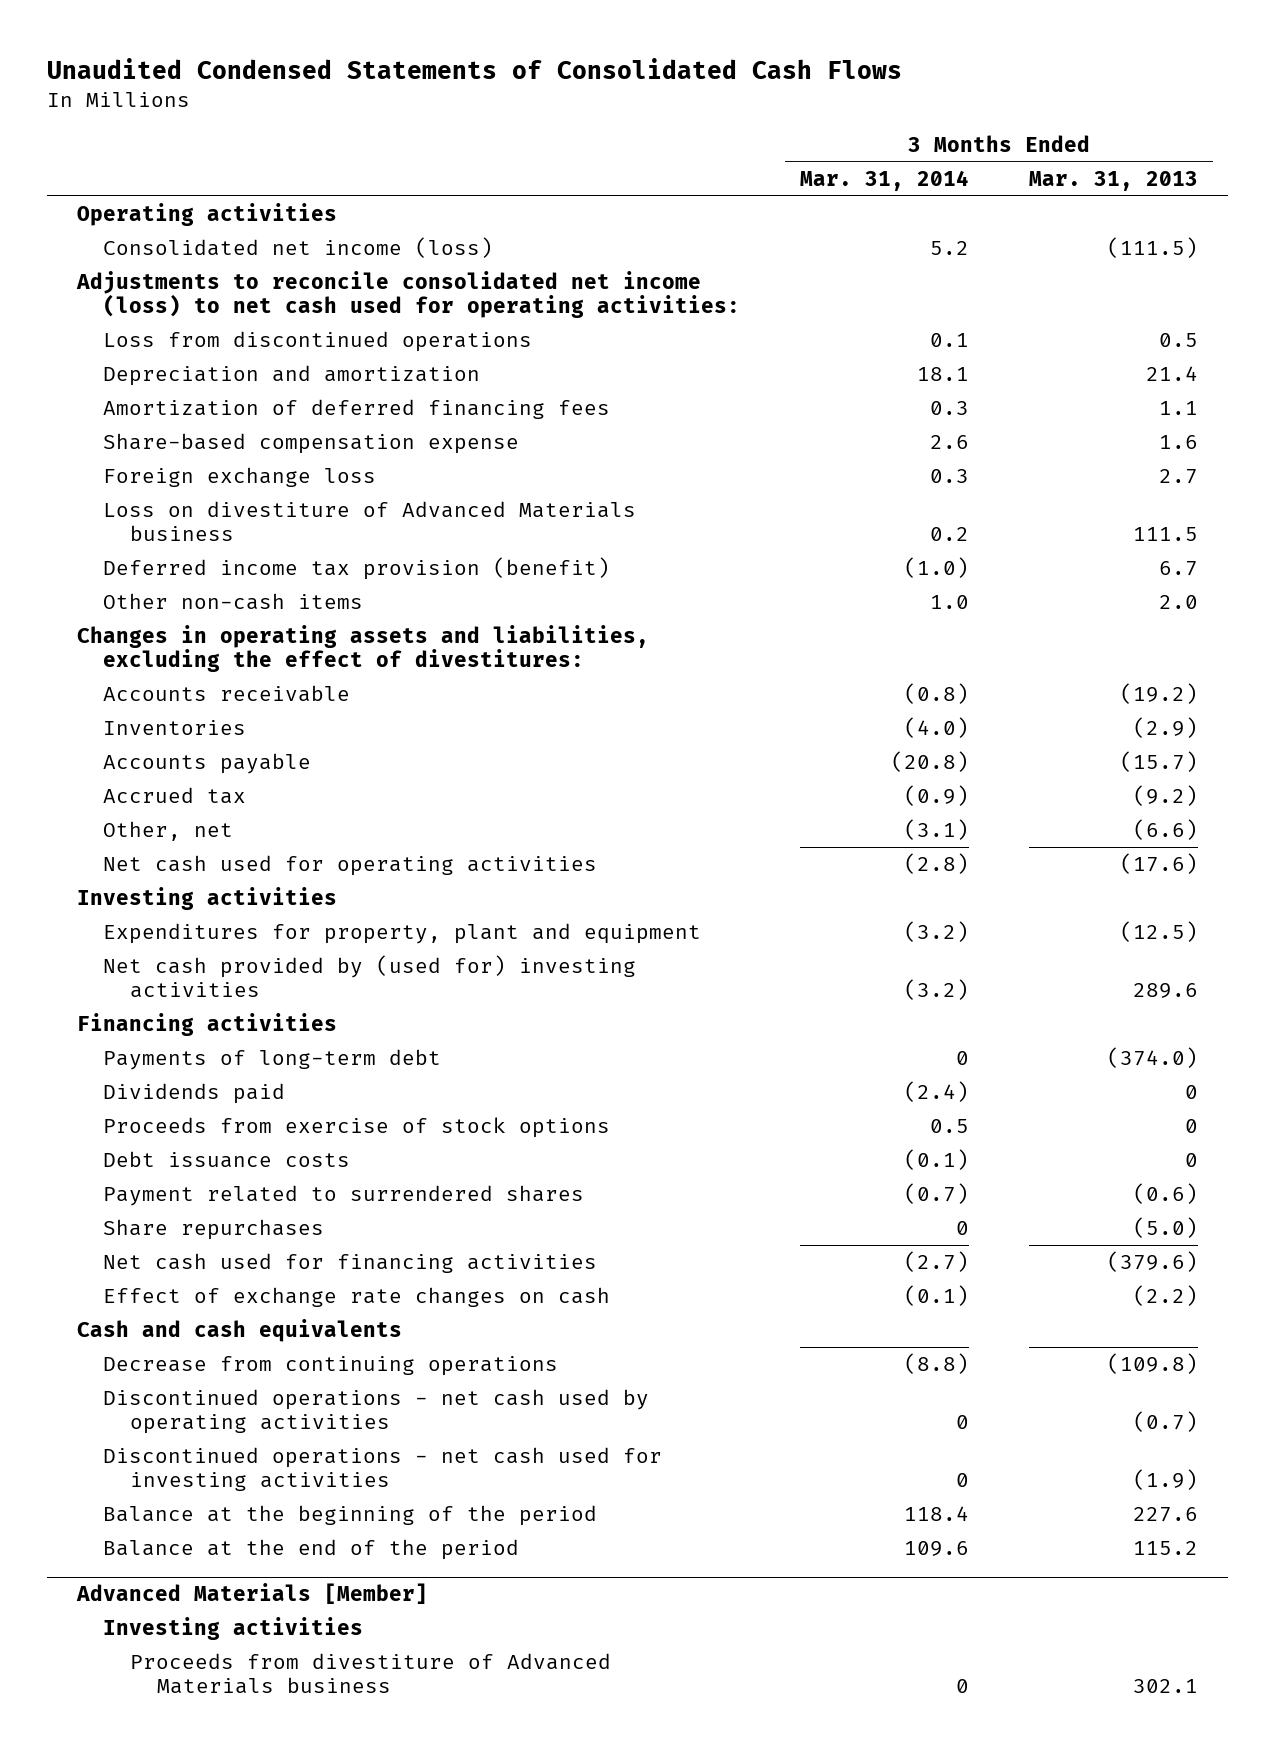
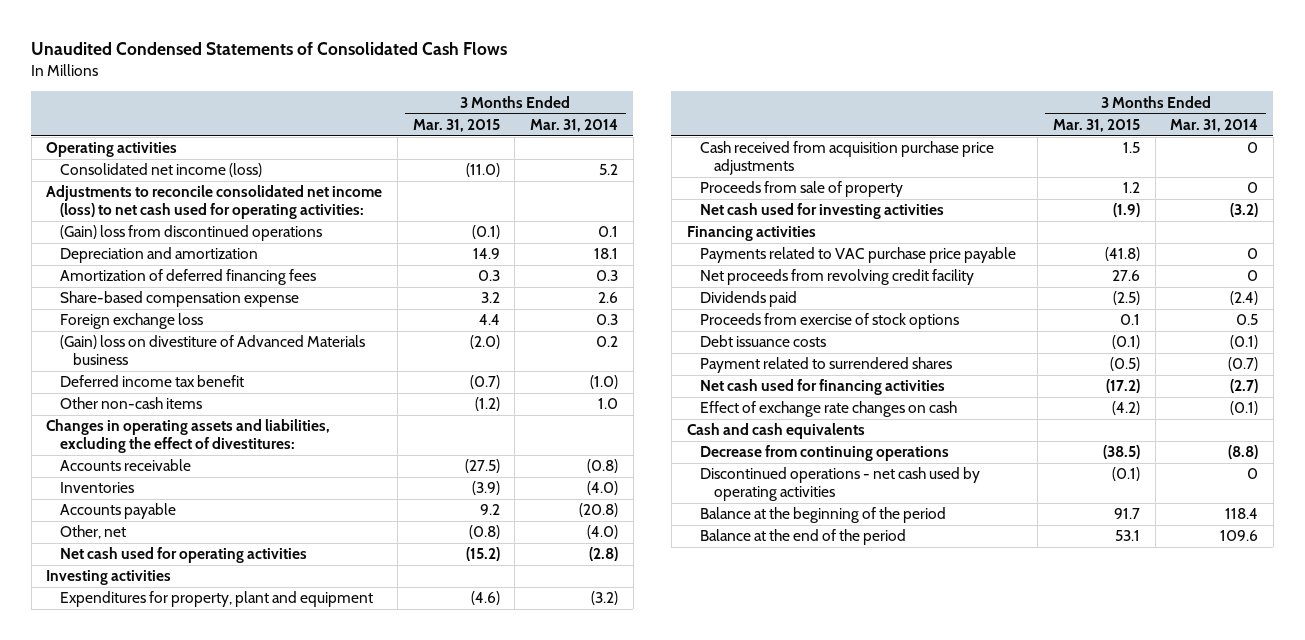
- | 3 Months Ended Mar. 31, 2014 | 3 Months Ended Mar. 31, 2013
+ | 3 Months Ended Mar. 31, 2015 | 3 Months Ended Mar. 31, 2014
- Loss from discontinued operations | 0.1 | 0.5
+ (Gain) loss from discontinued operations | (0.1) | 0.1
- Loss on divestiture of Advanced Materials business | 0.2 | 111.5
- Deferred income tax provision (benefit) | (1.0) | 6.7
+ (Gain) loss on divestiture of Advanced Materials business | (2.0) | 0.2
+ Deferred income tax benefit | (0.7) | (1.0)
- Accrued tax | (0.9) | (9.2)
- Other, net | (3.1) | (6.6)
+ Other, net | (0.8) | (4.0)
- Net cash provided by (used for) investing activities | (3.2) | 289.6
+ Cash received from acquisition purchase price adjustments | 1.5 | 0
+ Proceeds from sale of property | 1.2 | 0
+ Net cash used for investing activities | (1.9) | (3.2)
- Payments of long-term debt | 0 | (374.0)
+ Payments related to VAC purchase price payable | (41.8) | 0
+ Net proceeds from revolving credit facility | 27.6 | 0
- Share repurchases | 0 | (5.0)
- Discontinued operations - net cash used for investing activities | 0 | (1.9)
- Advanced Materials [Member]
- Investing activities
- Proceeds from divestiture of Advanced Materials business | 0 | 302.1

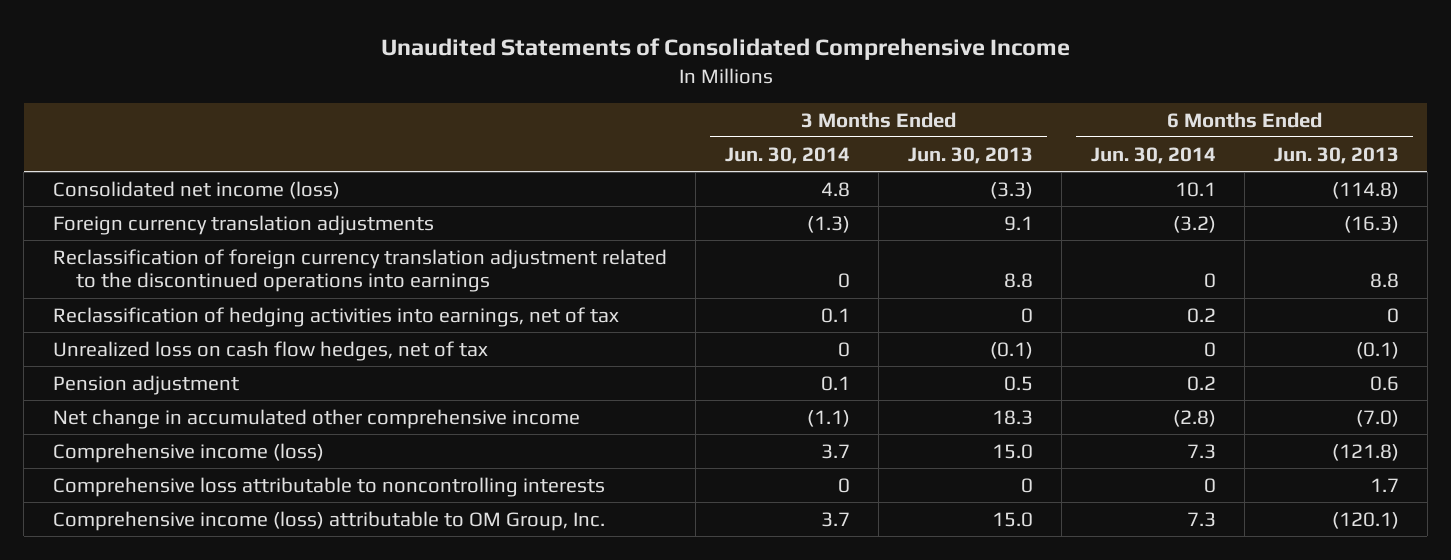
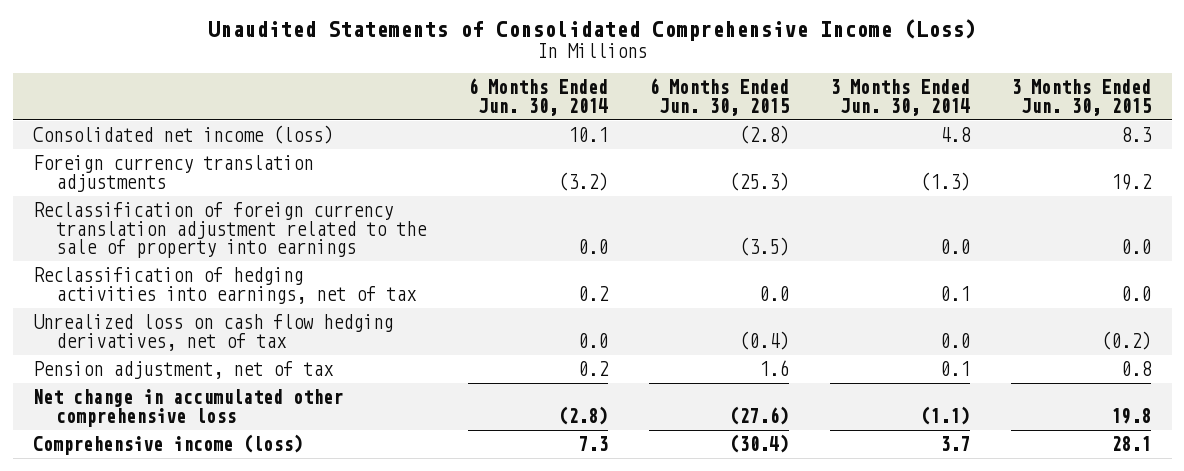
- Unaudited Statements of Consolidated Comprehensive Income
+ Unaudited Statements of Consolidated Comprehensive Income (Loss)
- | 3 Months Ended Jun. 30, 2014 | 3 Months Ended Jun. 30, 2013 | 6 Months Ended Jun. 30, 2014 | 6 Months Ended Jun. 30, 2013
+ | 6 Months Ended Jun. 30, 2014 | 6 Months Ended Jun. 30, 2015 | 3 Months Ended Jun. 30, 2014 | 3 Months Ended Jun. 30, 2015
- Reclassification of foreign currency translation adjustment related to the discontinued operations into earnings | 0 | 8.8 | 0 | 8.8
+ Reclassification of foreign currency translation adjustment related to the sale of property into earnings | 0.0 | (3.5) | 0.0 | 0.0
- Unrealized loss on cash flow hedges, net of tax | 0 | (0.1) | 0 | (0.1)
- Pension adjustment | 0.1 | 0.5 | 0.2 | 0.6
- Net change in accumulated other comprehensive income | (1.1) | 18.3 | (2.8) | (7.0)
+ Unrealized loss on cash flow hedging derivatives, net of tax | 0.0 | (0.4) | 0.0 | (0.2)
+ Pension adjustment, net of tax | 0.2 | 1.6 | 0.1 | 0.8
+ Net change in accumulated other comprehensive loss | (2.8) | (27.6) | (1.1) | 19.8
- Comprehensive loss attributable to noncontrolling interests | 0 | 0 | 0 | 1.7
- Comprehensive income (loss) attributable to OM Group, Inc. | 3.7 | 15.0 | 7.3 | (120.1)

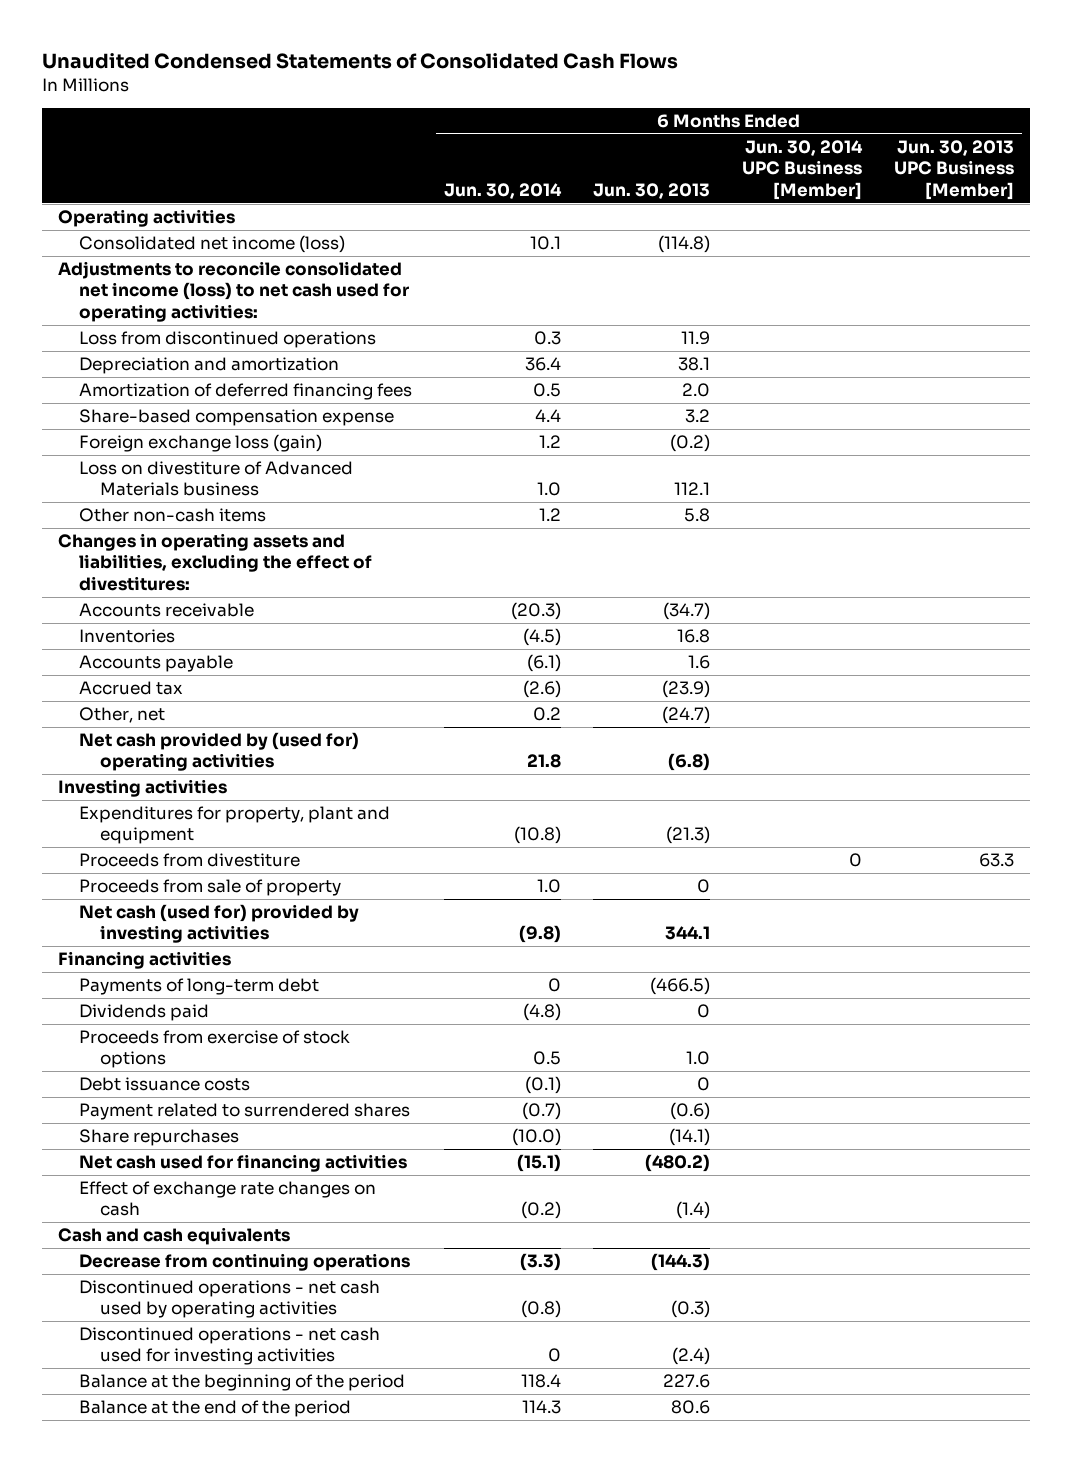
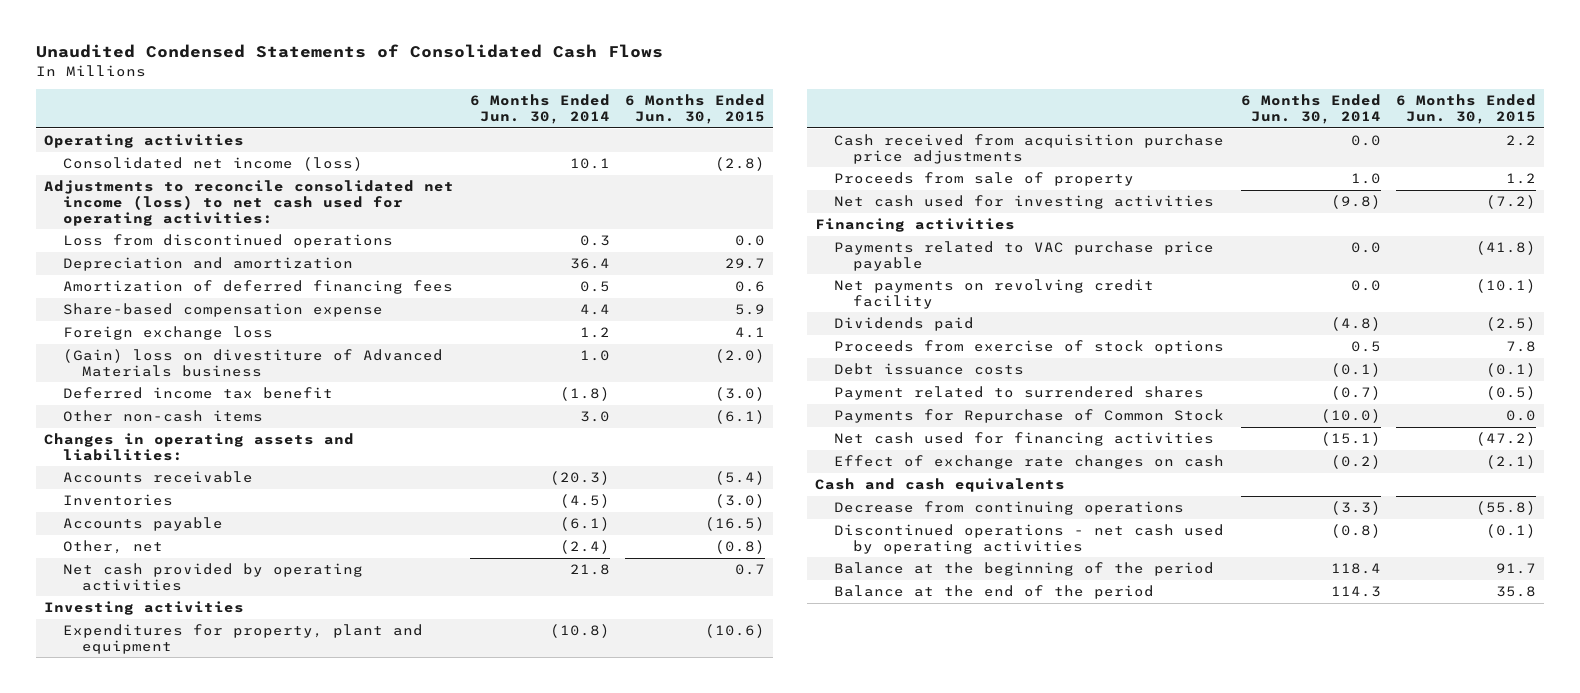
- | 6 Months Ended Jun. 30, 2014 | 6 Months Ended Jun. 30, 2013 | 6 Months Ended Jun. 30, 2014 UPC Business [Member] | 6 Months Ended Jun. 30, 2013 UPC Business [Member]
+ | 6 Months Ended Jun. 30, 2014 | 6 Months Ended Jun. 30, 2015
- Foreign exchange loss (gain) | 1.2 | (0.2) | |
- Loss on divestiture of Advanced Materials business | 1.0 | 112.1 | |
- Other non-cash items | 1.2 | 5.8 | |
- Changes in operating assets and liabilities, excluding the effect of divestitures:
+ Foreign exchange loss | 1.2 | 4.1
+ (Gain) loss on divestiture of Advanced Materials business | 1.0 | (2.0)
+ Deferred income tax benefit | (1.8) | (3.0)
+ Other non-cash items | 3.0 | (6.1)
+ Changes in operating assets and liabilities:
- Accrued tax | (2.6) | (23.9) | |
- Other, net | 0.2 | (24.7) | |
- Net cash provided by (used for) operating activities | 21.8 | (6.8) | |
+ Other, net | (2.4) | (0.8)
+ Net cash provided by operating activities | 21.8 | 0.7
- Proceeds from divestiture | | | 0 | 63.3
+ Cash received from acquisition purchase price adjustments | 0.0 | 2.2
- Net cash (used for) provided by investing activities | (9.8) | 344.1 | |
+ Net cash used for investing activities | (9.8) | (7.2)
- Payments of long-term debt | 0 | (466.5) | |
+ Payments related to VAC purchase price payable | 0.0 | (41.8)
+ Net payments on revolving credit facility | 0.0 | (10.1)
- Share repurchases | (10.0) | (14.1) | |
+ Payments for Repurchase of Common Stock | (10.0) | 0.0
- Discontinued operations - net cash used for investing activities | 0 | (2.4) | |

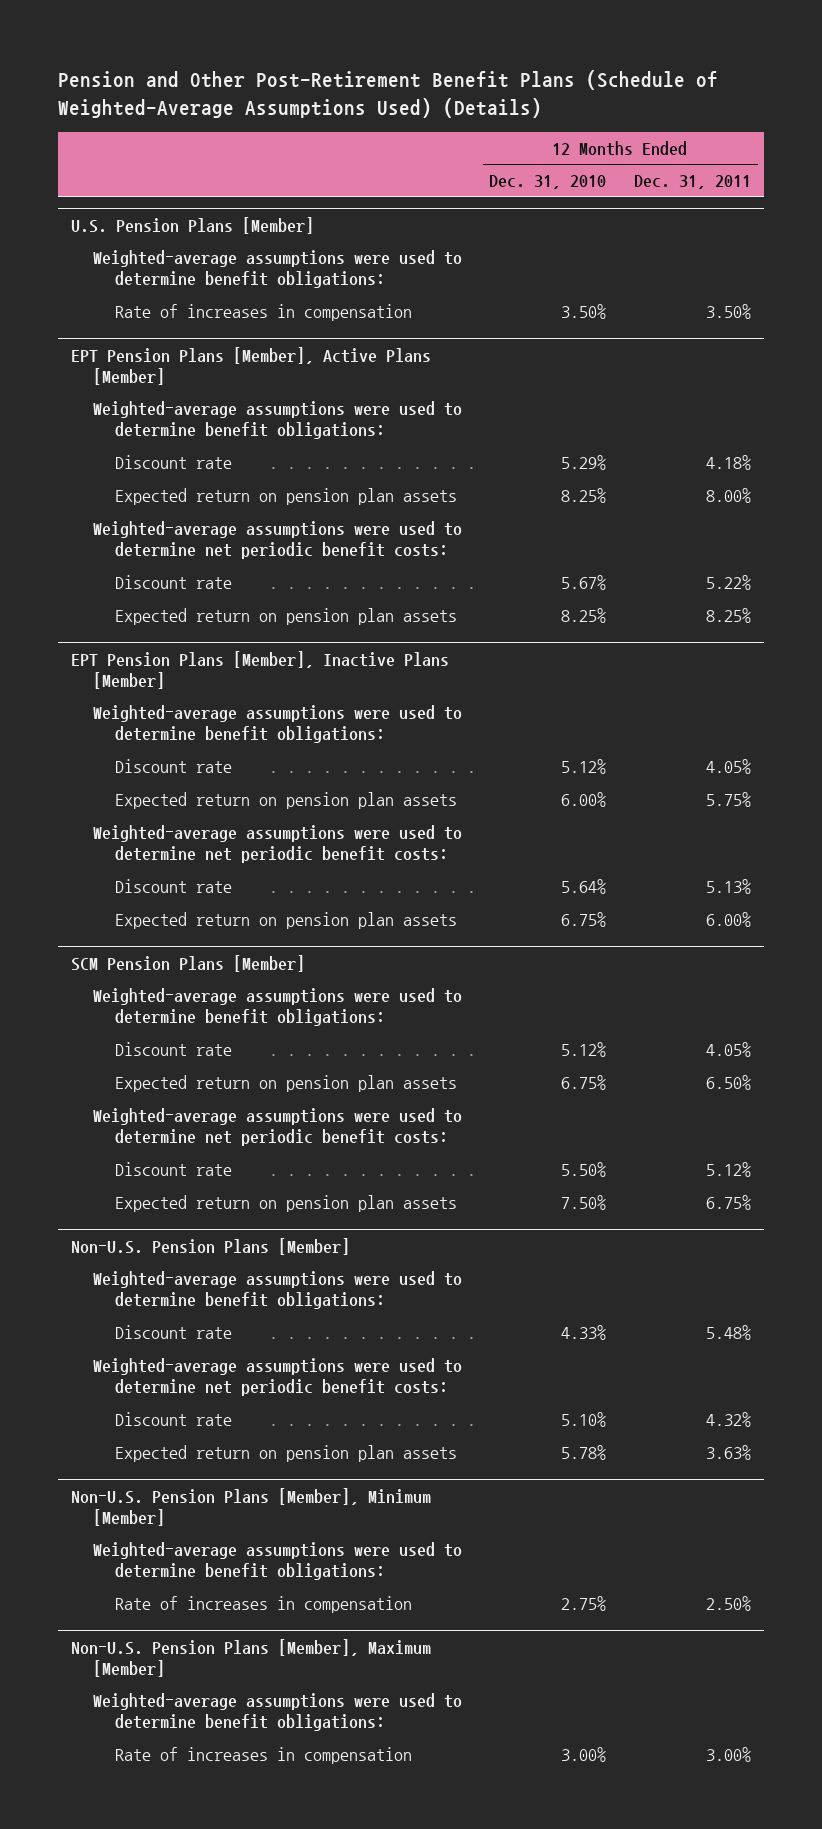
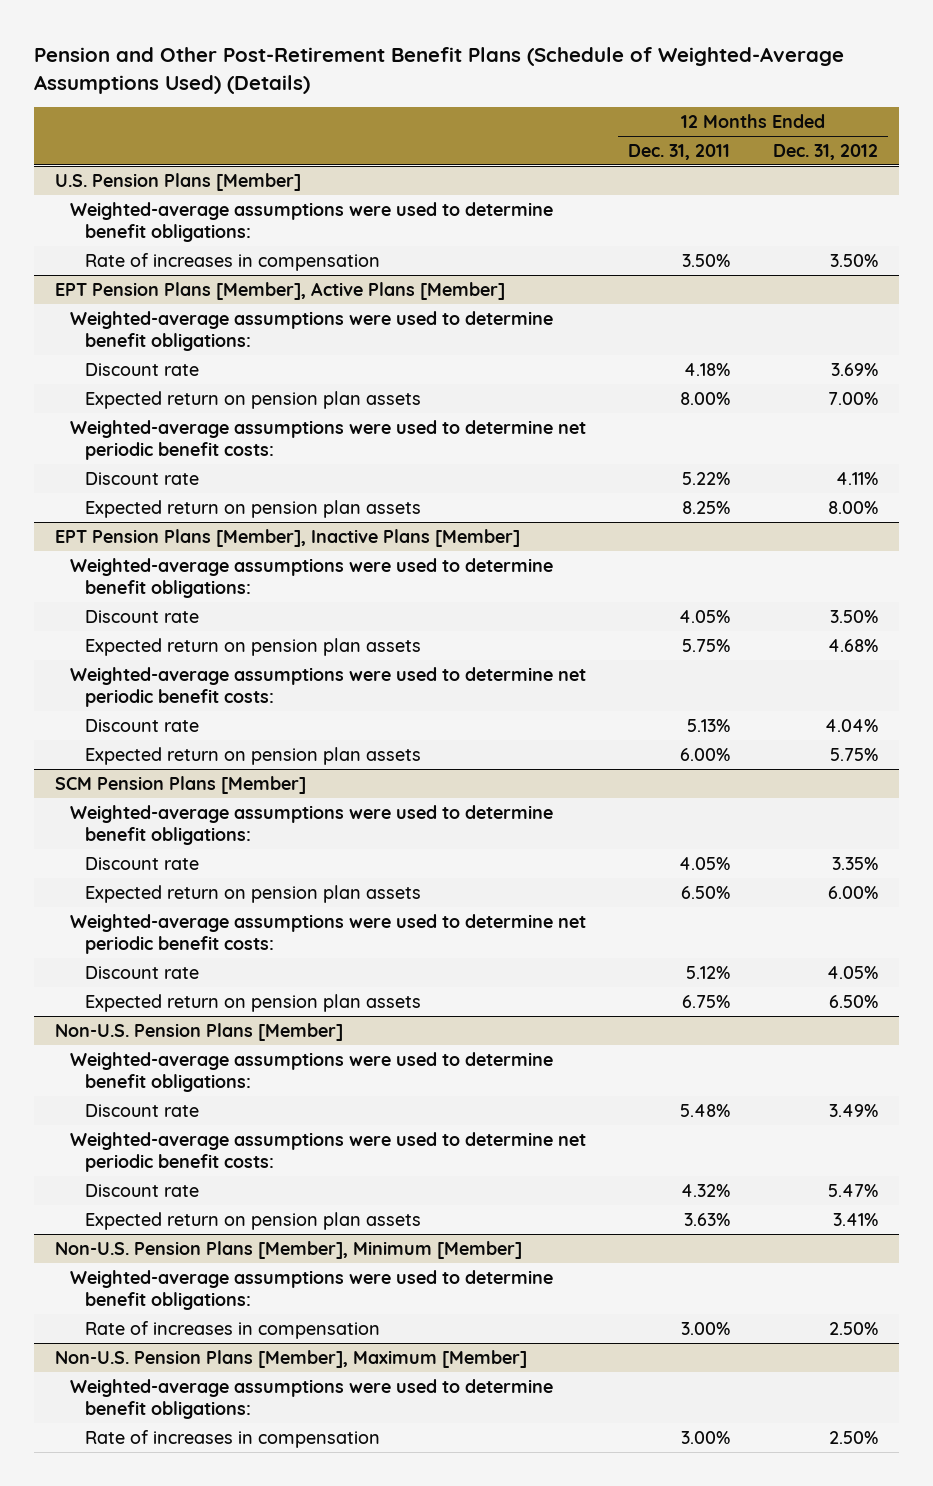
- | 12 Months Ended Dec. 31, 2010 | 12 Months Ended Dec. 31, 2011
+ | 12 Months Ended Dec. 31, 2011 | 12 Months Ended Dec. 31, 2012
@ Non-U.S. Pension Plans [Member], Minimum [Member]
- Rate of increases in compensation | 2.75% | 2.50%
+ Rate of increases in compensation | 3.00% | 2.50%

